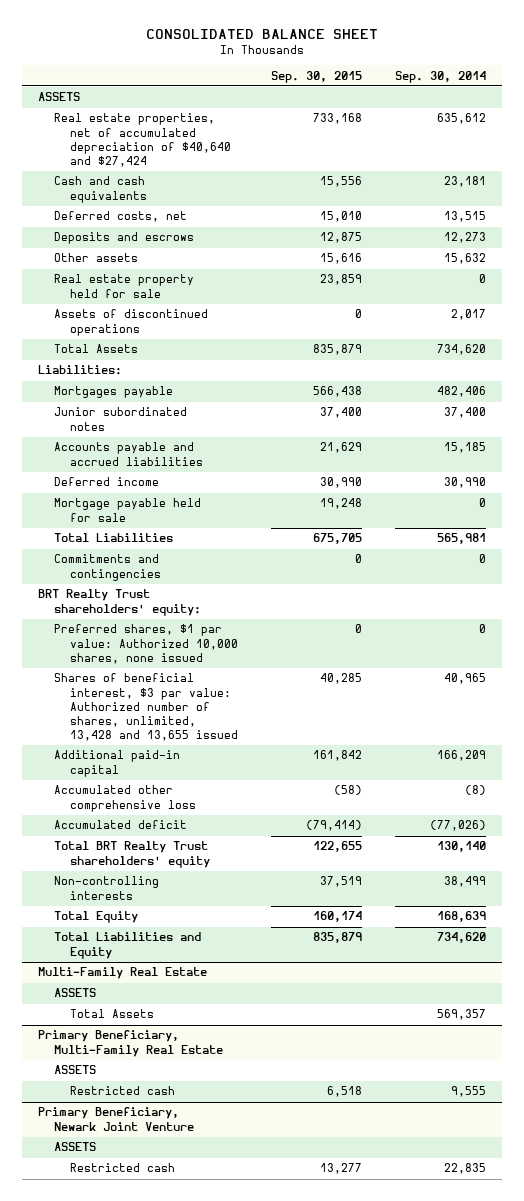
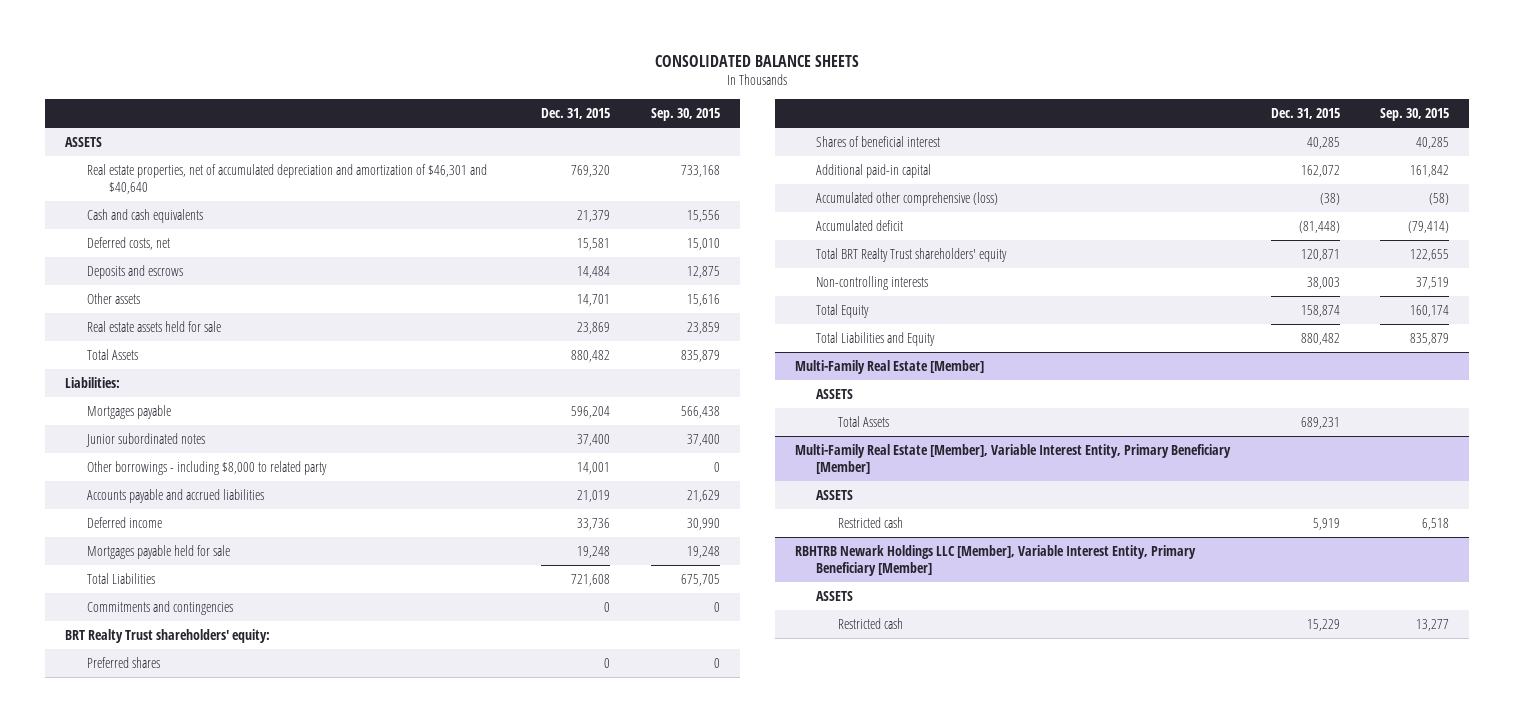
- CONSOLIDATED BALANCE SHEET
+ CONSOLIDATED BALANCE SHEETS
- | Sep. 30, 2015 | Sep. 30, 2014
+ | Dec. 31, 2015 | Sep. 30, 2015
- Real estate properties, net of accumulated depreciation of $40,640 and $27,424 | 733,168 | 635,612
+ Real estate properties, net of accumulated depreciation and amortization of $46,301 and $40,640 | 769,320 | 733,168
- Real estate property held for sale | 23,859 | 0
- Assets of discontinued operations | 0 | 2,017
+ Real estate assets held for sale | 23,869 | 23,859
+ Other borrowings - including $8,000 to related party | 14,001 | 0
- Mortgage payable held for sale | 19,248 | 0
+ Mortgages payable held for sale | 19,248 | 19,248
- Preferred shares, $1 par value: Authorized 10,000 shares, none issued | 0 | 0
- Shares of beneficial interest, $3 par value: Authorized number of shares, unlimited, 13,428 and 13,655 issued | 40,285 | 40,965
+ Preferred shares | 0 | 0
+ Shares of beneficial interest | 40,285 | 40,285
- Accumulated other comprehensive loss | (58) | (8)
+ Accumulated other comprehensive (loss) | (38) | (58)
- Multi-Family Real Estate
+ Multi-Family Real Estate [Member]
- Primary Beneficiary, Multi-Family Real Estate
+ Multi-Family Real Estate [Member], Variable Interest Entity, Primary Beneficiary [Member]
- Primary Beneficiary, Newark Joint Venture
+ RBHTRB Newark Holdings LLC [Member], Variable Interest Entity, Primary Beneficiary [Member]

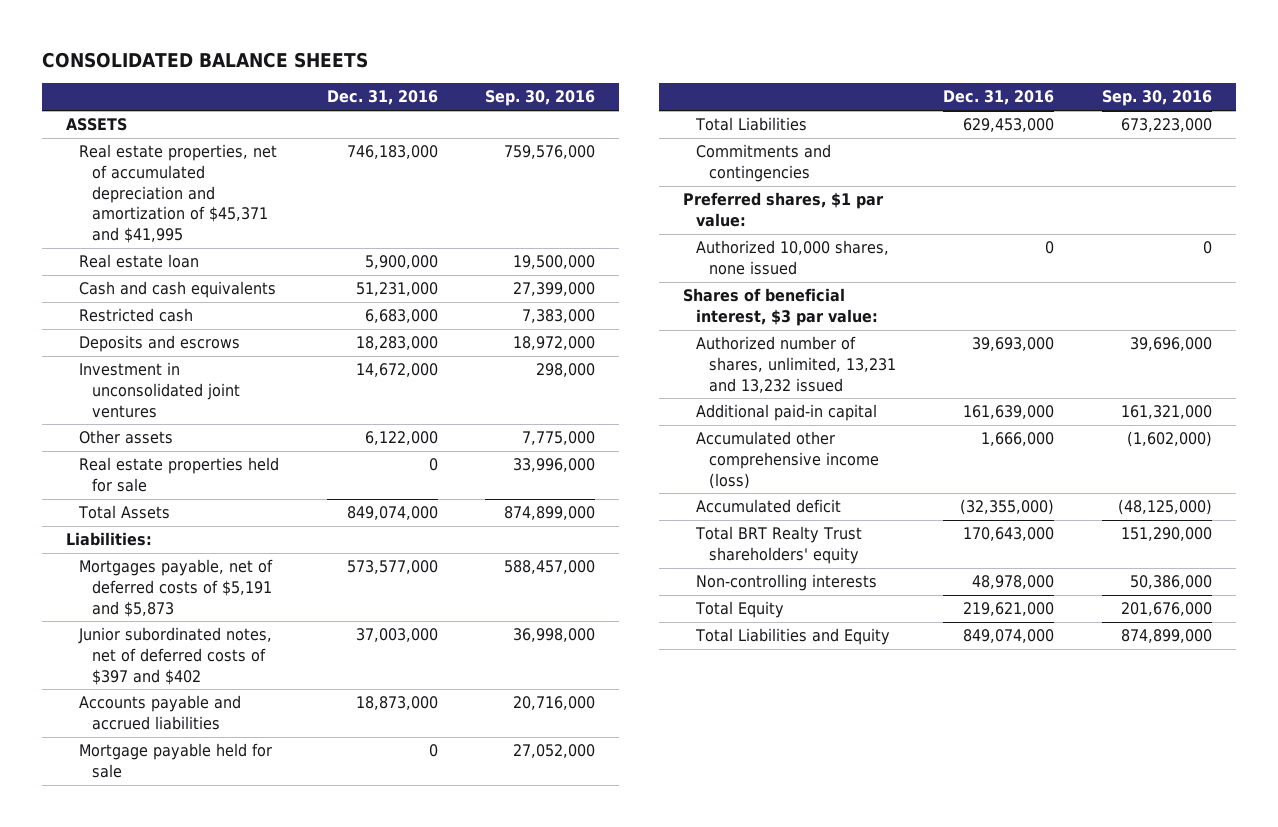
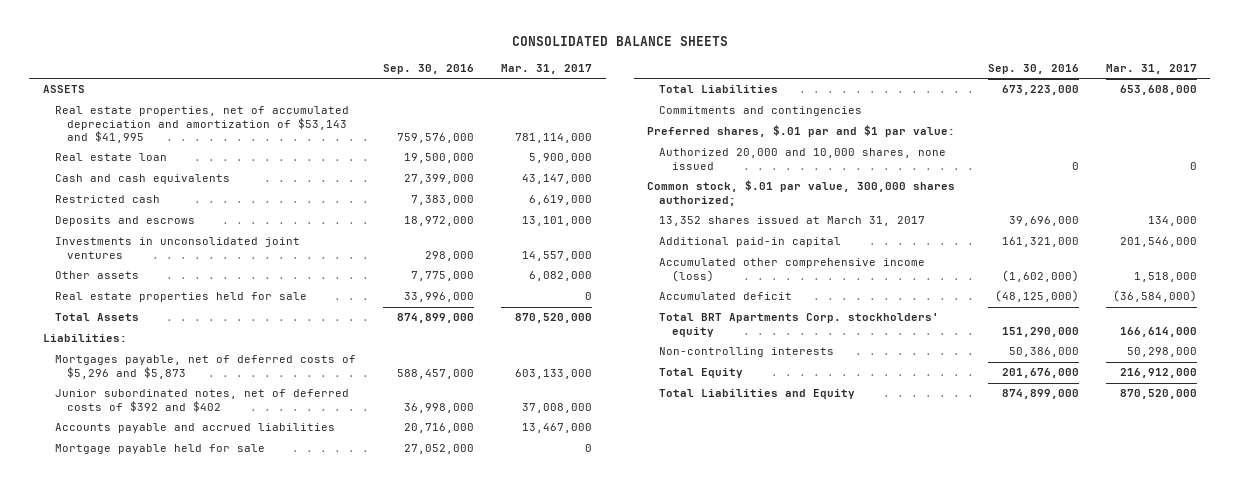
- | Dec. 31, 2016 | Sep. 30, 2016
+ | Sep. 30, 2016 | Mar. 31, 2017
- Real estate properties, net of accumulated depreciation and amortization of $45,371 and $41,995 | 746,183,000 | 759,576,000
+ Real estate properties, net of accumulated depreciation and amortization of $53,143 and $41,995 | 759,576,000 | 781,114,000
- Investment in unconsolidated joint ventures | 14,672,000 | 298,000
+ Investments in unconsolidated joint ventures | 298,000 | 14,557,000
- Mortgages payable, net of deferred costs of $5,191 and $5,873 | 573,577,000 | 588,457,000
- Junior subordinated notes, net of deferred costs of $397 and $402 | 37,003,000 | 36,998,000
+ Mortgages payable, net of deferred costs of $5,296 and $5,873 | 588,457,000 | 603,133,000
+ Junior subordinated notes, net of deferred costs of $392 and $402 | 36,998,000 | 37,008,000
- Preferred shares, $1 par value:
- Authorized 10,000 shares, none issued | 0 | 0
- Shares of beneficial interest, $3 par value:
- Authorized number of shares, unlimited, 13,231 and 13,232 issued | 39,693,000 | 39,696,000
+ Preferred shares, $.01 par and $1 par value:
+ Authorized 20,000 and 10,000 shares, none issued | 0 | 0
+ Common stock, $.01 par value, 300,000 shares authorized;
+ 13,352 shares issued at March 31, 2017 | 39,696,000 | 134,000
- Total BRT Realty Trust shareholders' equity | 170,643,000 | 151,290,000
+ Total BRT Apartments Corp. stockholders' equity | 151,290,000 | 166,614,000

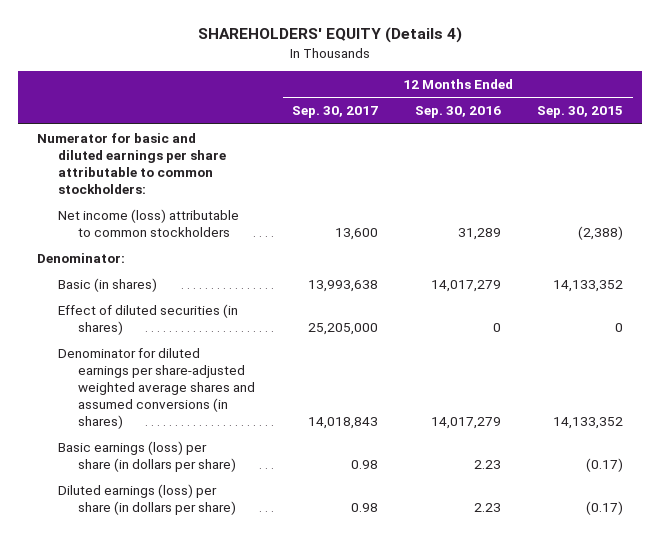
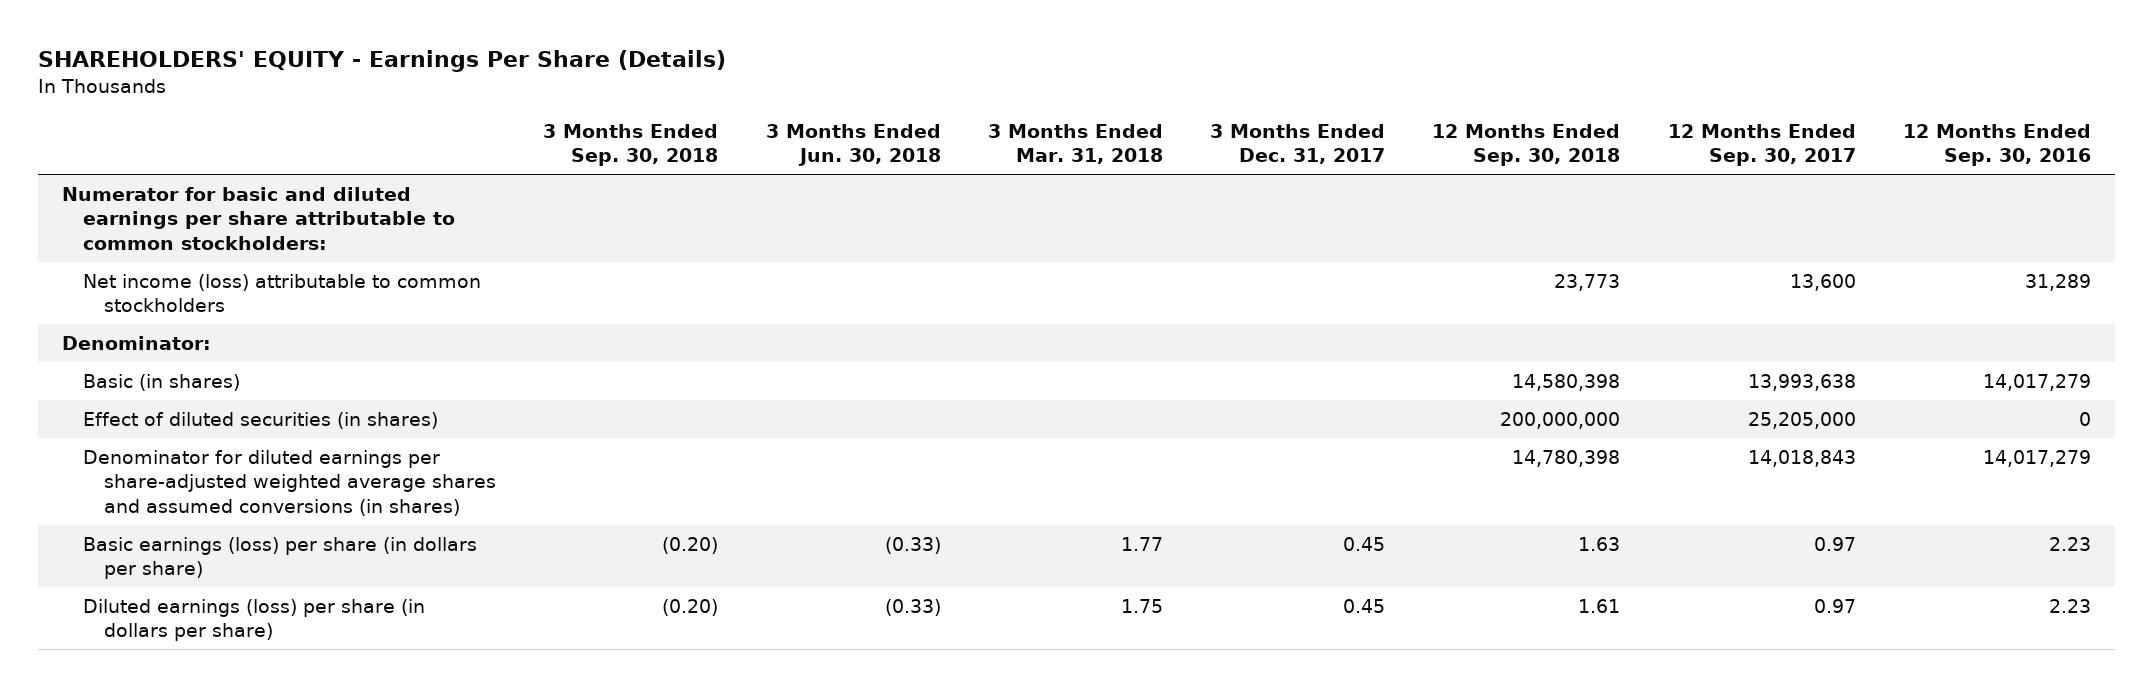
- SHAREHOLDERS' EQUITY (Details 4)
+ SHAREHOLDERS' EQUITY - Earnings Per Share (Details)
- | 12 Months Ended Sep. 30, 2017 | 12 Months Ended Sep. 30, 2016 | 12 Months Ended Sep. 30, 2015
+ | 3 Months Ended Sep. 30, 2018 | 3 Months Ended Jun. 30, 2018 | 3 Months Ended Mar. 31, 2018 | 3 Months Ended Dec. 31, 2017 | 12 Months Ended Sep. 30, 2018 | 12 Months Ended Sep. 30, 2017 | 12 Months Ended Sep. 30, 2016
- Basic earnings (loss) per share (in dollars per share) | 0.98 | 2.23 | (0.17)
- Diluted earnings (loss) per share (in dollars per share) | 0.98 | 2.23 | (0.17)
+ Basic earnings (loss) per share (in dollars per share) | (0.20) | (0.33) | 1.77 | 0.45 | 1.63 | 0.97 | 2.23
+ Diluted earnings (loss) per share (in dollars per share) | (0.20) | (0.33) | 1.75 | 0.45 | 1.61 | 0.97 | 2.23

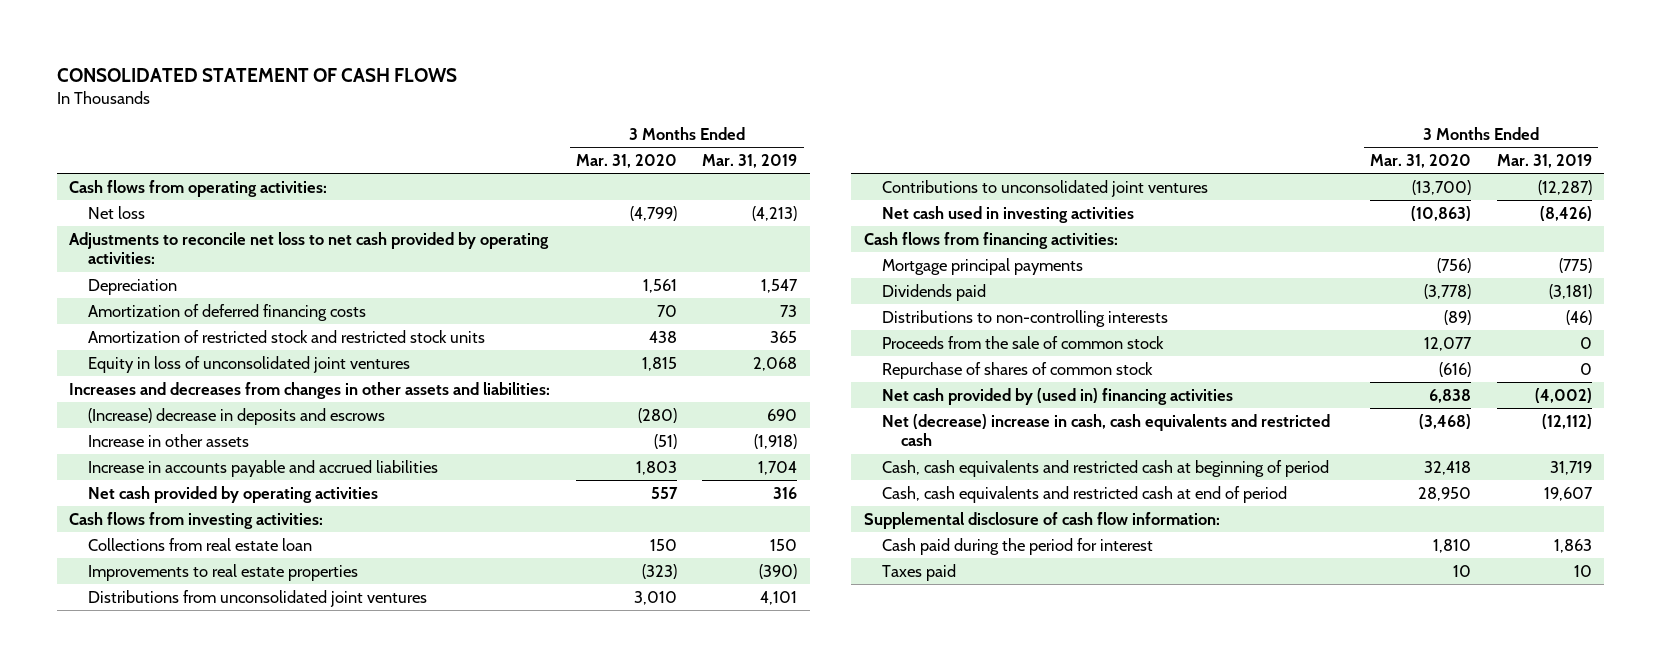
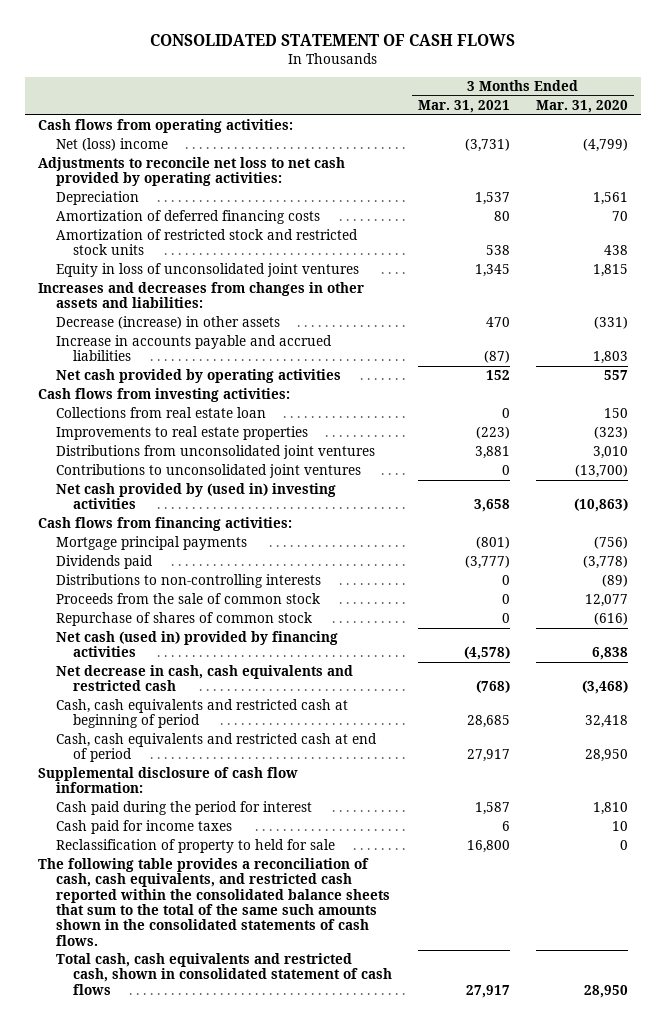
- | 3 Months Ended Mar. 31, 2020 | 3 Months Ended Mar. 31, 2019
+ | 3 Months Ended Mar. 31, 2021 | 3 Months Ended Mar. 31, 2020
- Net loss | (4,799) | (4,213)
+ Net (loss) income | (3,731) | (4,799)
- (Increase) decrease in deposits and escrows | (280) | 690
- Increase in other assets | (51) | (1,918)
+ Decrease (increase) in other assets | 470 | (331)
- Net cash used in investing activities | (10,863) | (8,426)
+ Net cash provided by (used in) investing activities | 3,658 | (10,863)
- Net cash provided by (used in) financing activities | 6,838 | (4,002)
- Net (decrease) increase in cash, cash equivalents and restricted cash | (3,468) | (12,112)
+ Net cash (used in) provided by financing activities | (4,578) | 6,838
+ Net decrease in cash, cash equivalents and restricted cash | (768) | (3,468)
- Taxes paid | 10 | 10
+ Cash paid for income taxes | 6 | 10
+ Reclassification of property to held for sale | 16,800 | 0
+ The following table provides a reconciliation of cash, cash equivalents, and restricted cash reported within the consolidated balance sheets that sum to the total of the same such amounts shown in the consolidated statements of cash flows.
+ Total cash, cash equivalents and restricted cash, shown in consolidated statement of cash flows | 27,917 | 28,950

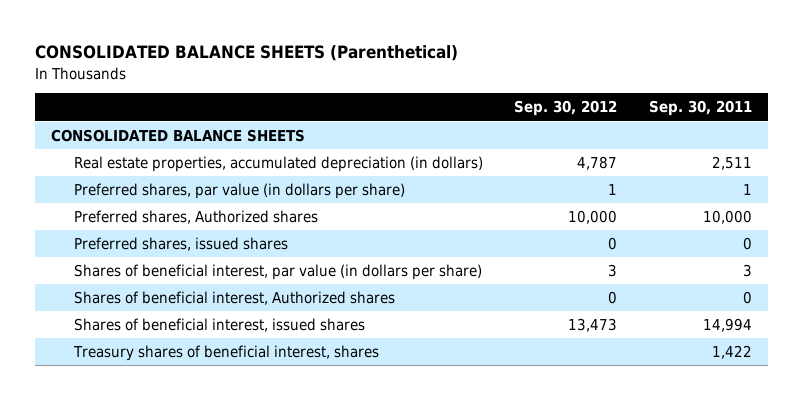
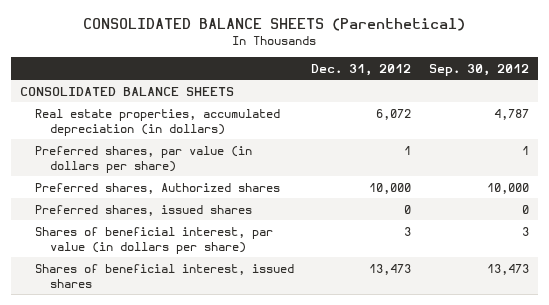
- | Sep. 30, 2012 | Sep. 30, 2011
+ | Dec. 31, 2012 | Sep. 30, 2012
- Shares of beneficial interest, Authorized shares | 0 | 0
- Treasury shares of beneficial interest, shares | | 1,422

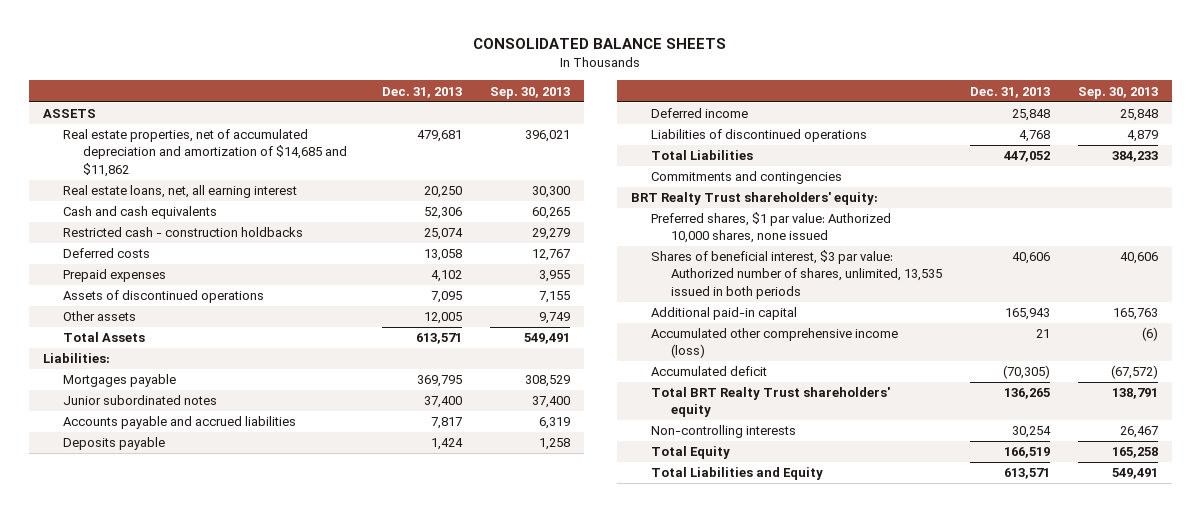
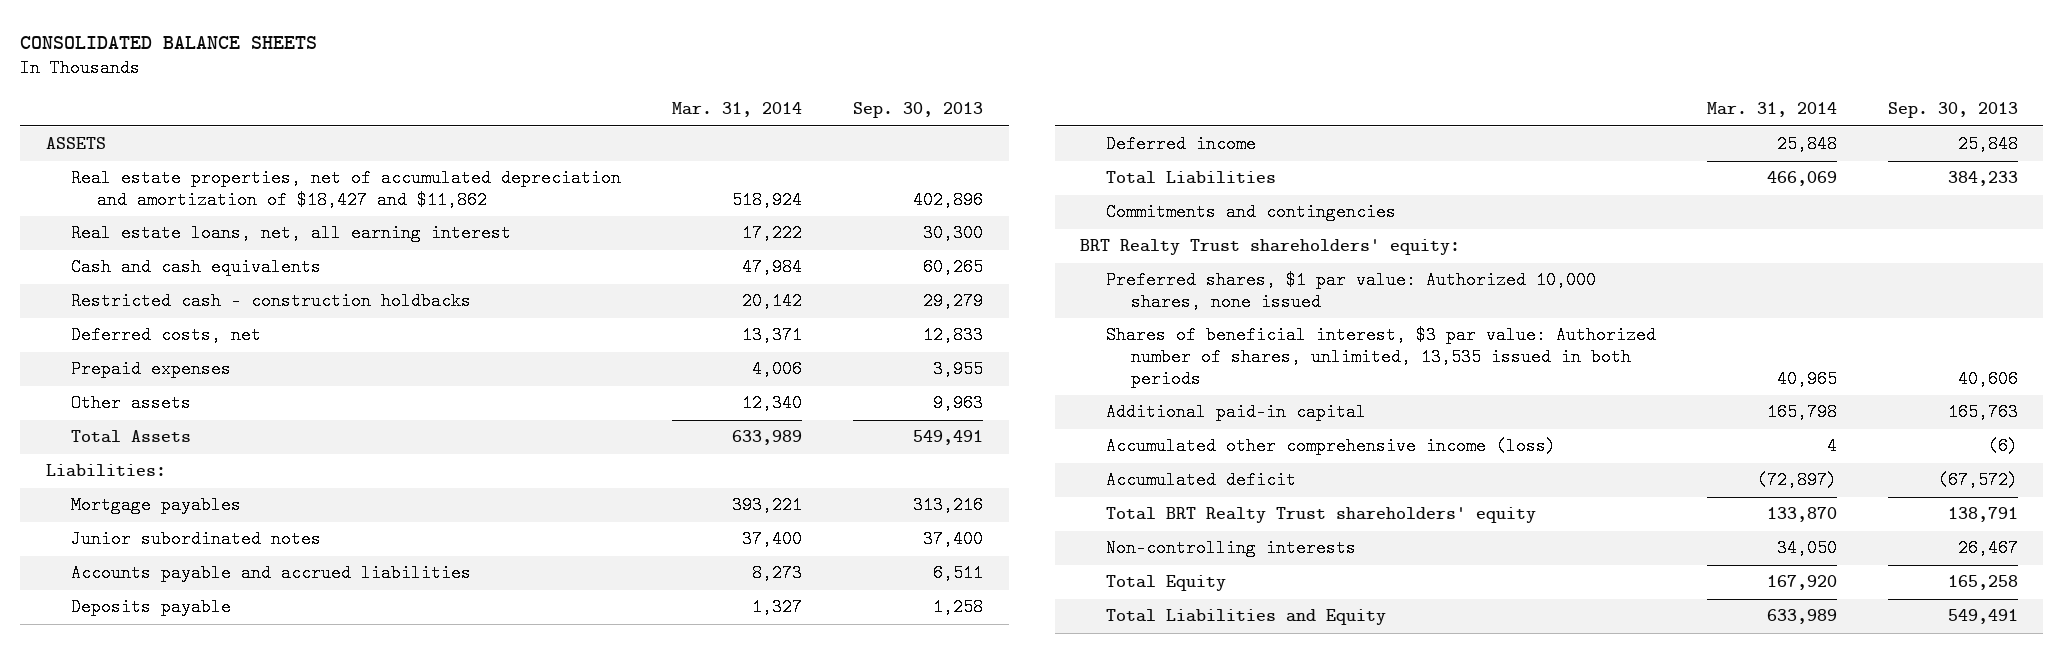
- | Dec. 31, 2013 | Sep. 30, 2013
+ | Mar. 31, 2014 | Sep. 30, 2013
- Real estate properties, net of accumulated depreciation and amortization of $14,685 and $11,862 | 479,681 | 396,021
+ Real estate properties, net of accumulated depreciation and amortization of $18,427 and $11,862 | 518,924 | 402,896
- Deferred costs | 13,058 | 12,767
+ Deferred costs, net | 13,371 | 12,833
- Assets of discontinued operations | 7,095 | 7,155
- Other assets | 12,005 | 9,749
+ Other assets | 12,340 | 9,963
- Mortgages payable | 369,795 | 308,529
+ Mortgage payables | 393,221 | 313,216
- Accounts payable and accrued liabilities | 7,817 | 6,319
+ Accounts payable and accrued liabilities | 8,273 | 6,511
- Liabilities of discontinued operations | 4,768 | 4,879

